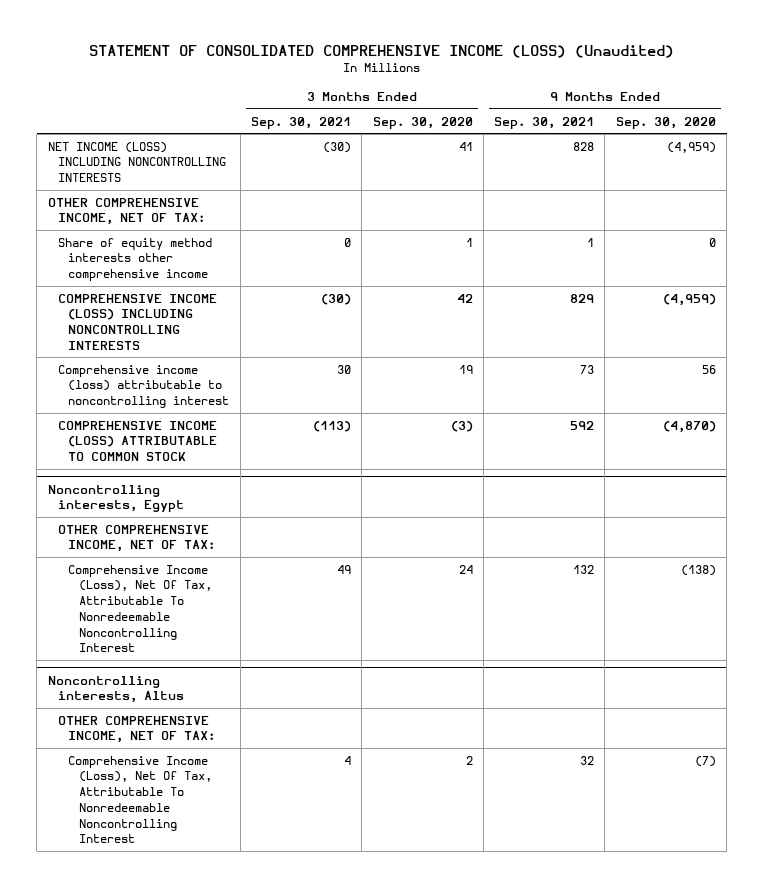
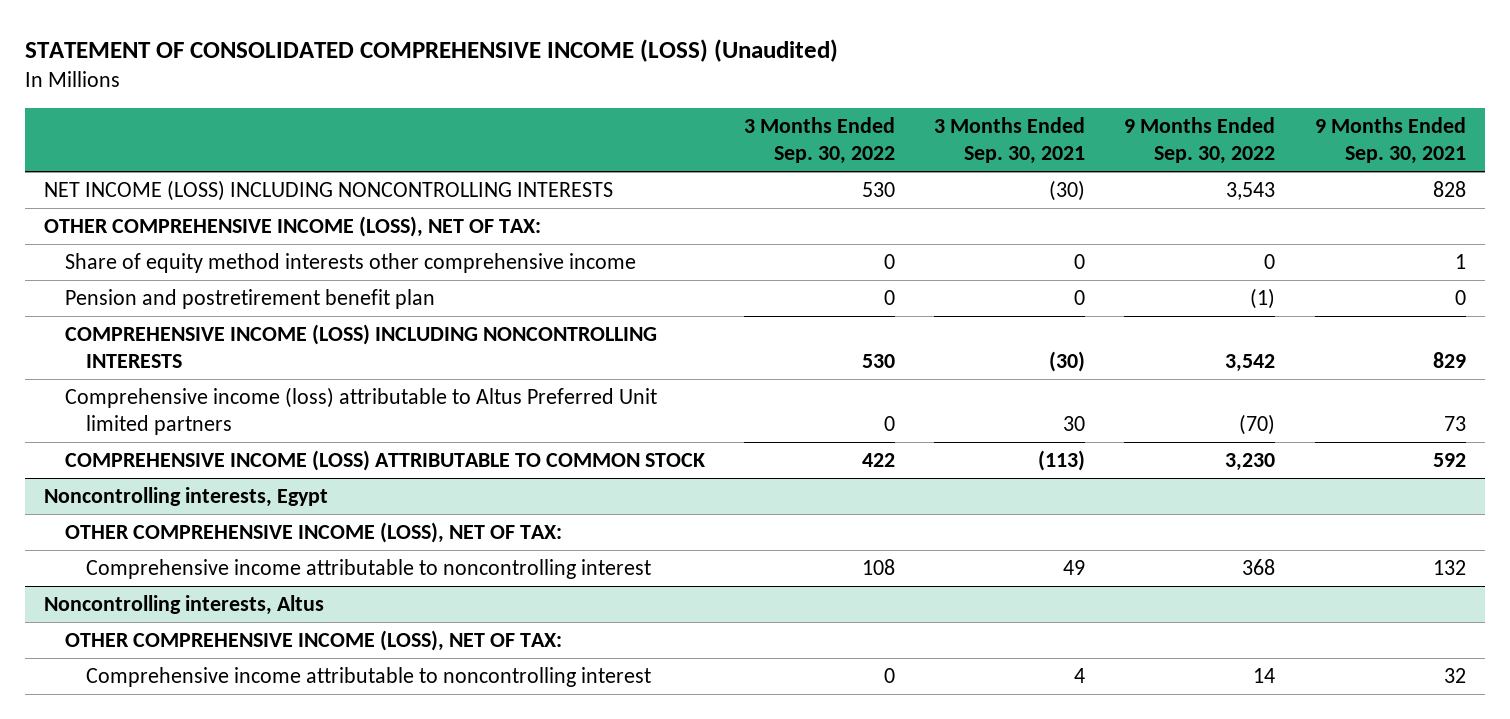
- | 3 Months Ended Sep. 30, 2021 | 3 Months Ended Sep. 30, 2020 | 9 Months Ended Sep. 30, 2021 | 9 Months Ended Sep. 30, 2020
+ | 3 Months Ended Sep. 30, 2022 | 3 Months Ended Sep. 30, 2021 | 9 Months Ended Sep. 30, 2022 | 9 Months Ended Sep. 30, 2021
- OTHER COMPREHENSIVE INCOME, NET OF TAX:
+ OTHER COMPREHENSIVE INCOME (LOSS), NET OF TAX:
+ Pension and postretirement benefit plan | 0 | 0 | (1) | 0
- Comprehensive income (loss) attributable to noncontrolling interest | 30 | 19 | 73 | 56
+ Comprehensive income (loss) attributable to Altus Preferred Unit limited partners | 0 | 30 | (70) | 73
@ Noncontrolling interests, Egypt
- OTHER COMPREHENSIVE INCOME, NET OF TAX:
- Comprehensive Income (Loss), Net Of Tax, Attributable To Nonredeemable Noncontrolling Interest | 49 | 24 | 132 | (138)
+ OTHER COMPREHENSIVE INCOME (LOSS), NET OF TAX:
+ Comprehensive income attributable to noncontrolling interest | 108 | 49 | 368 | 132
@ Noncontrolling interests, Altus
- OTHER COMPREHENSIVE INCOME, NET OF TAX:
- Comprehensive Income (Loss), Net Of Tax, Attributable To Nonredeemable Noncontrolling Interest | 4 | 2 | 32 | (7)
+ OTHER COMPREHENSIVE INCOME (LOSS), NET OF TAX:
+ Comprehensive income attributable to noncontrolling interest | 0 | 4 | 14 | 32

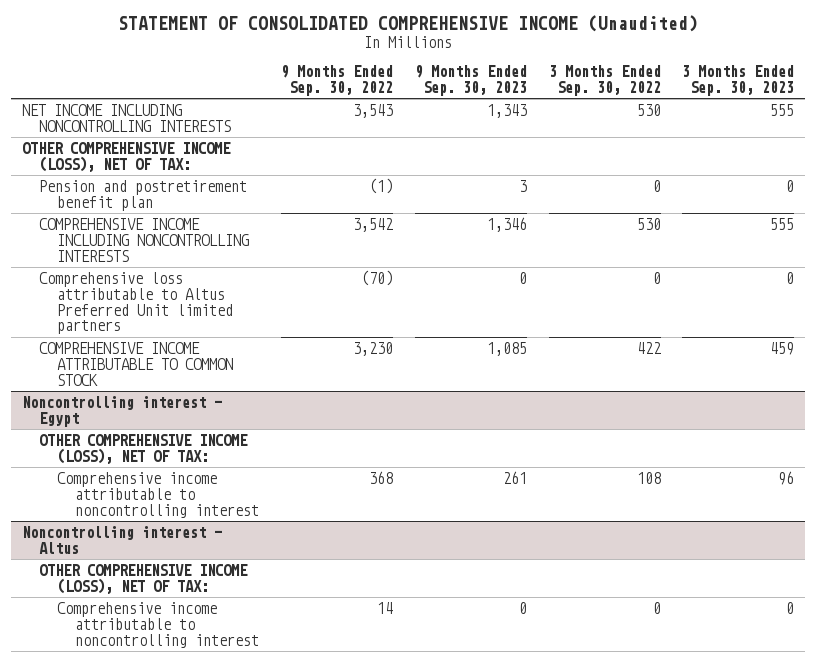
- STATEMENT OF CONSOLIDATED COMPREHENSIVE INCOME (LOSS) (Unaudited)
+ STATEMENT OF CONSOLIDATED COMPREHENSIVE INCOME (Unaudited)
- | 3 Months Ended Sep. 30, 2022 | 3 Months Ended Sep. 30, 2021 | 9 Months Ended Sep. 30, 2022 | 9 Months Ended Sep. 30, 2021
+ | 9 Months Ended Sep. 30, 2022 | 9 Months Ended Sep. 30, 2023 | 3 Months Ended Sep. 30, 2022 | 3 Months Ended Sep. 30, 2023
- NET INCOME (LOSS) INCLUDING NONCONTROLLING INTERESTS | 530 | (30) | 3,543 | 828
+ NET INCOME INCLUDING NONCONTROLLING INTERESTS | 3,543 | 1,343 | 530 | 555
- Share of equity method interests other comprehensive income | 0 | 0 | 0 | 1
- COMPREHENSIVE INCOME (LOSS) INCLUDING NONCONTROLLING INTERESTS | 530 | (30) | 3,542 | 829
- Comprehensive income (loss) attributable to Altus Preferred Unit limited partners | 0 | 30 | (70) | 73
- COMPREHENSIVE INCOME (LOSS) ATTRIBUTABLE TO COMMON STOCK | 422 | (113) | 3,230 | 592
- Noncontrolling interests, Egypt
+ COMPREHENSIVE INCOME INCLUDING NONCONTROLLING INTERESTS | 3,542 | 1,346 | 530 | 555
+ Comprehensive loss attributable to Altus Preferred Unit limited partners | (70) | 0 | 0 | 0
+ COMPREHENSIVE INCOME ATTRIBUTABLE TO COMMON STOCK | 3,230 | 1,085 | 422 | 459
+ Noncontrolling interest - Egypt
- Noncontrolling interests, Altus
+ Noncontrolling interest - Altus

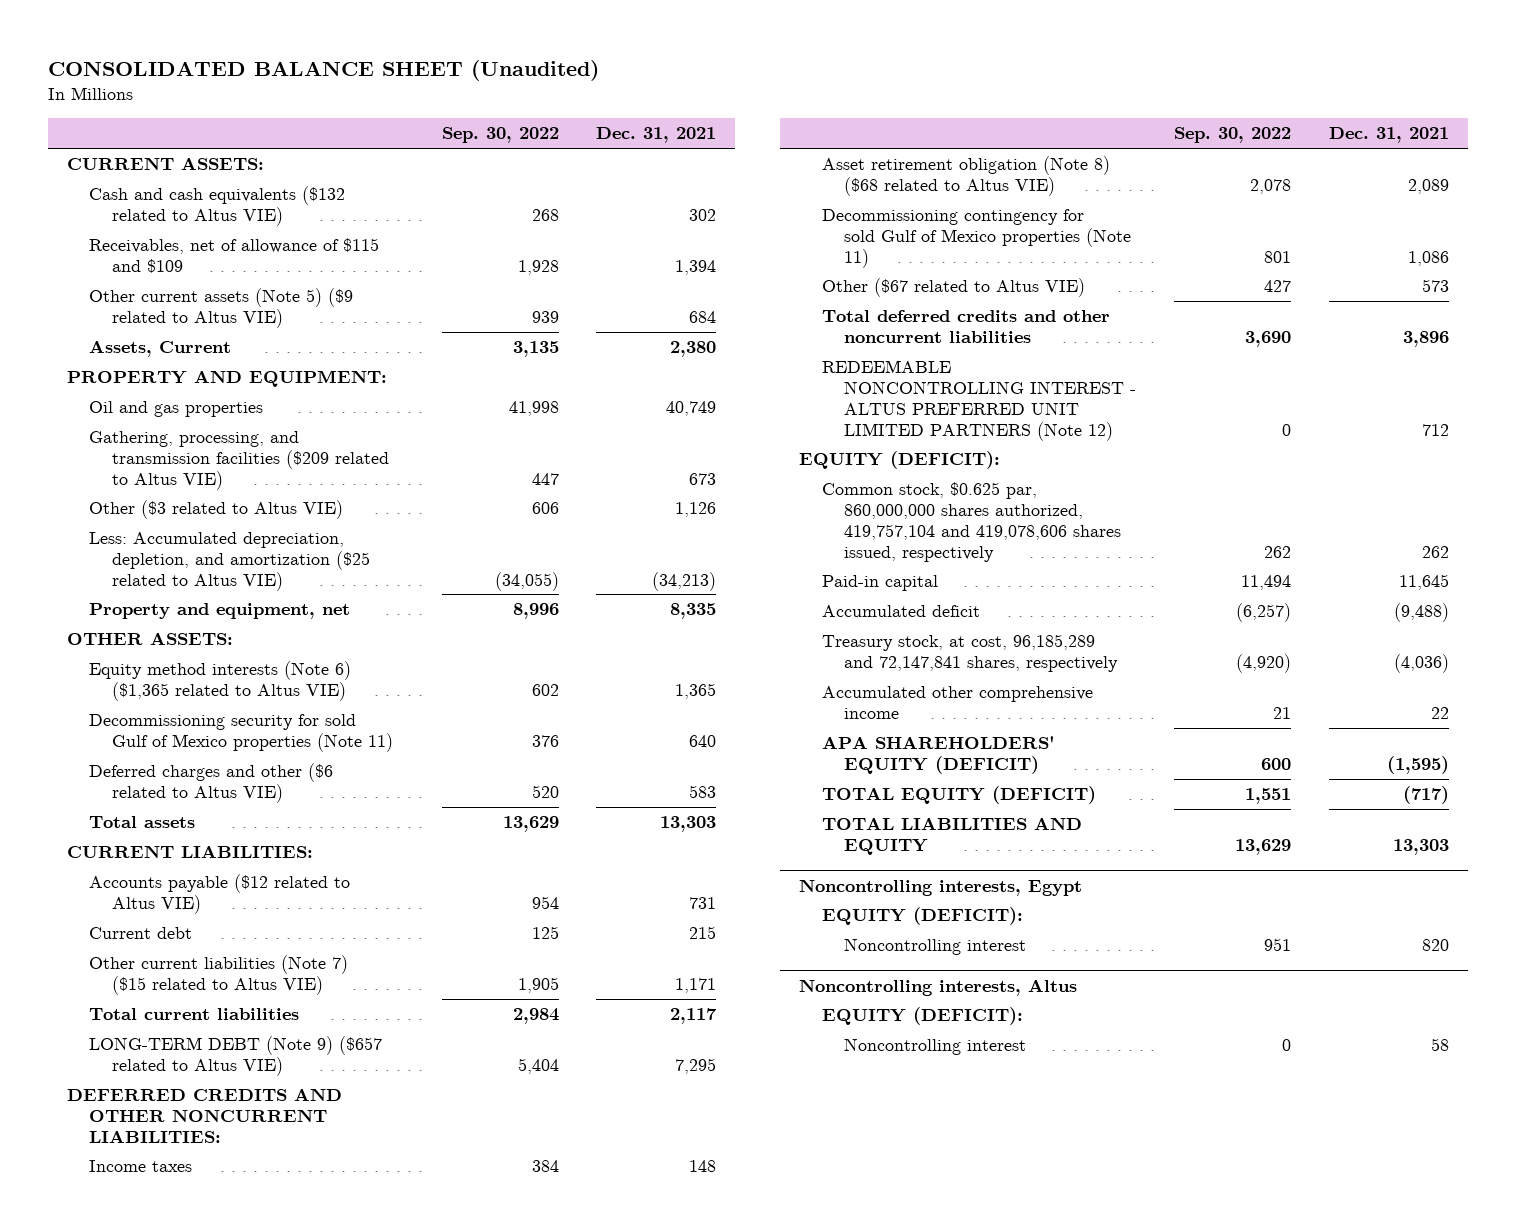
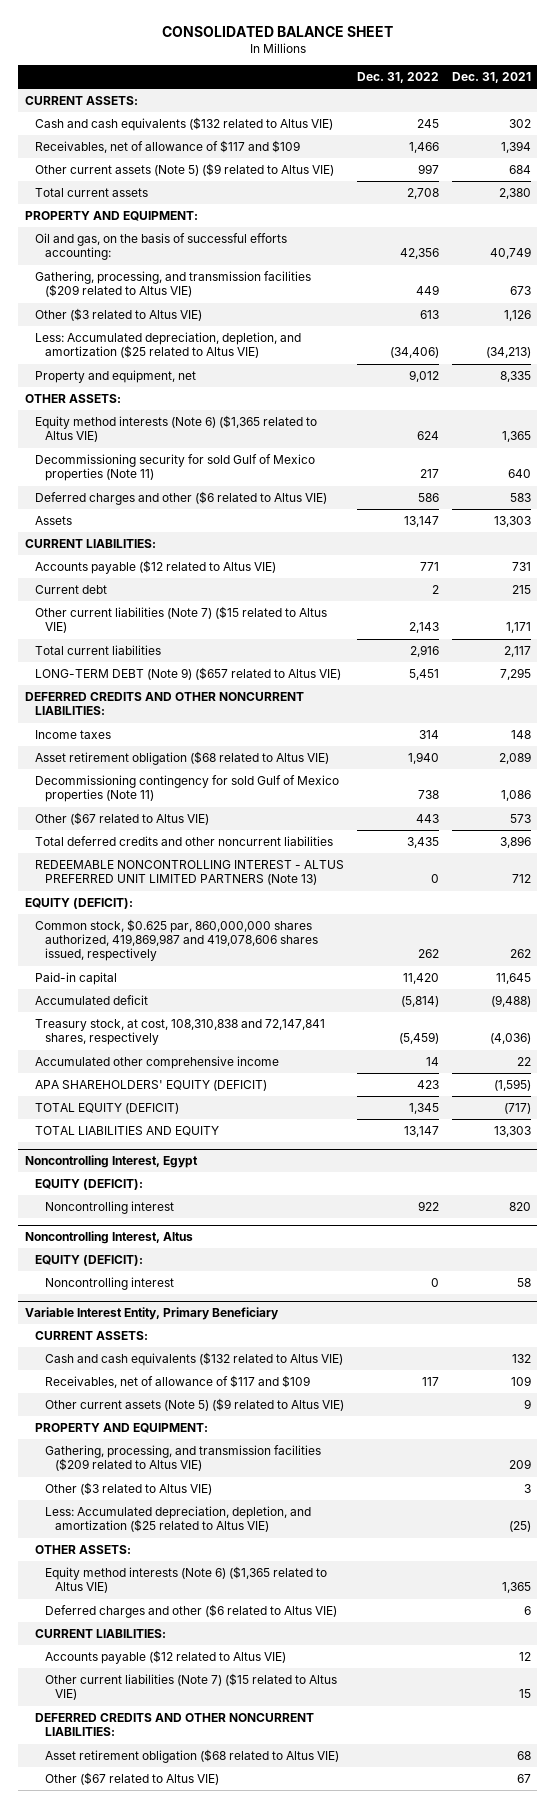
- CONSOLIDATED BALANCE SHEET (Unaudited)
+ CONSOLIDATED BALANCE SHEET
- | Sep. 30, 2022 | Dec. 31, 2021
+ | Dec. 31, 2022 | Dec. 31, 2021
- Receivables, net of allowance of $115 and $109 | 1,928 | 1,394
+ Receivables, net of allowance of $117 and $109 | 1,466 | 1,394
- Assets, Current | 3,135 | 2,380
+ Total current assets | 2,708 | 2,380
- Oil and gas properties | 41,998 | 40,749
+ Oil and gas, on the basis of successful efforts accounting: | 42,356 | 40,749
- Total assets | 13,629 | 13,303
+ Assets | 13,147 | 13,303
- Asset retirement obligation (Note 8) ($68 related to Altus VIE) | 2,078 | 2,089
+ Asset retirement obligation ($68 related to Altus VIE) | 1,940 | 2,089
- REDEEMABLE NONCONTROLLING INTEREST - ALTUS PREFERRED UNIT LIMITED PARTNERS (Note 12) | 0 | 712
+ REDEEMABLE NONCONTROLLING INTEREST - ALTUS PREFERRED UNIT LIMITED PARTNERS (Note 13) | 0 | 712
- Common stock, $0.625 par, 860,000,000 shares authorized, 419,757,104 and 419,078,606 shares issued, respectively | 262 | 262
+ Common stock, $0.625 par, 860,000,000 shares authorized, 419,869,987 and 419,078,606 shares issued, respectively | 262 | 262
- Treasury stock, at cost, 96,185,289 and 72,147,841 shares, respectively | (4,920) | (4,036)
+ Treasury stock, at cost, 108,310,838 and 72,147,841 shares, respectively | (5,459) | (4,036)
- Noncontrolling interests, Egypt
+ Noncontrolling Interest, Egypt
- Noncontrolling interests, Altus
+ Noncontrolling Interest, Altus
+ Variable Interest Entity, Primary Beneficiary
+ CURRENT ASSETS:
+ Cash and cash equivalents ($132 related to Altus VIE) | | 132
+ Receivables, net of allowance of $117 and $109 | 117 | 109
+ Other current assets (Note 5) ($9 related to Altus VIE) | | 9
+ PROPERTY AND EQUIPMENT:
+ Gathering, processing, and transmission facilities ($209 related to Altus VIE) | | 209
+ Other ($3 related to Altus VIE) | | 3
+ Less: Accumulated depreciation, depletion, and amortization ($25 related to Altus VIE) | | (25)
+ OTHER ASSETS:
+ Equity method interests (Note 6) ($1,365 related to Altus VIE) | | 1,365
+ Deferred charges and other ($6 related to Altus VIE) | | 6
+ CURRENT LIABILITIES:
+ Accounts payable ($12 related to Altus VIE) | | 12
+ Other current liabilities (Note 7) ($15 related to Altus VIE) | | 15
+ DEFERRED CREDITS AND OTHER NONCURRENT LIABILITIES:
+ Asset retirement obligation ($68 related to Altus VIE) | | 68
+ Other ($67 related to Altus VIE) | | 67

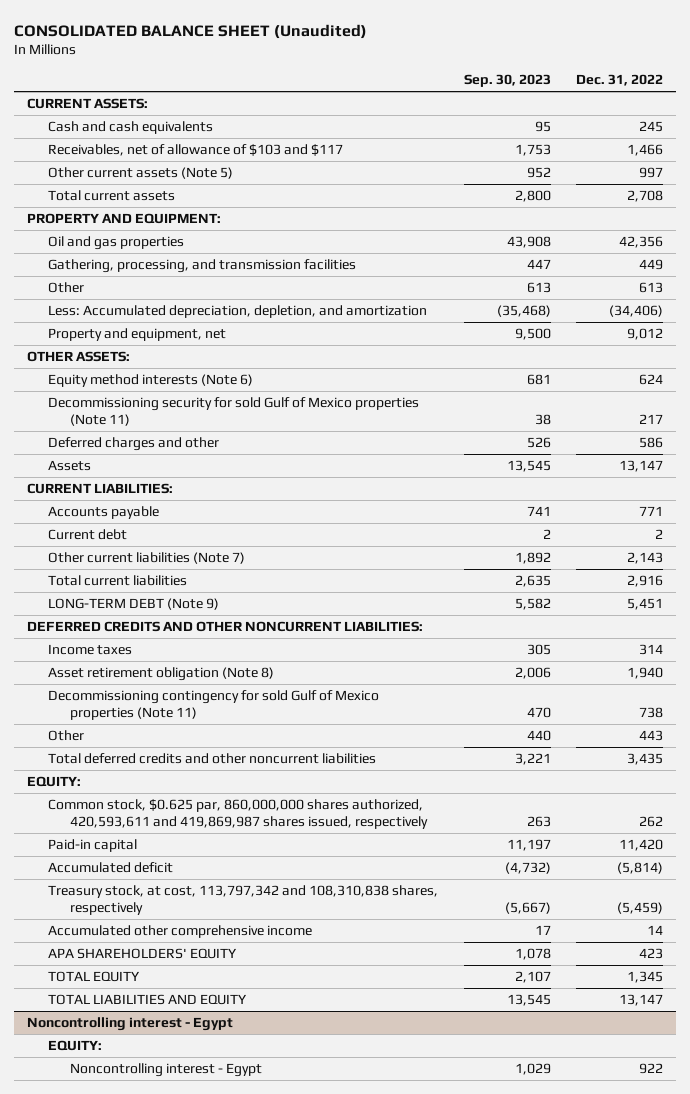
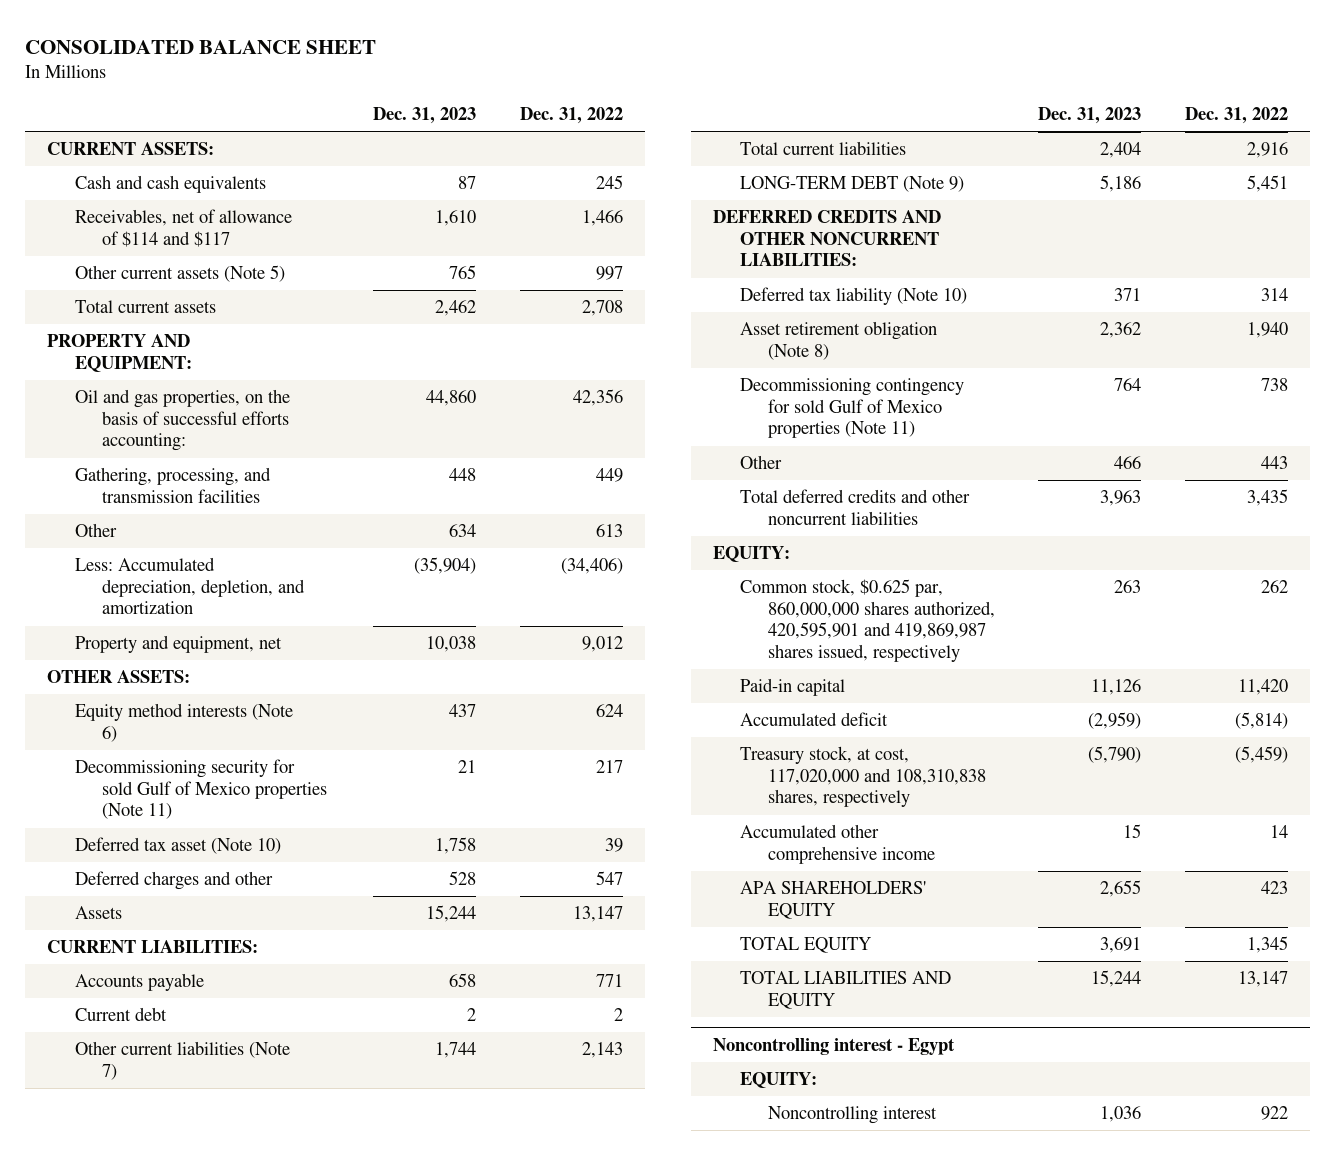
- CONSOLIDATED BALANCE SHEET (Unaudited)
+ CONSOLIDATED BALANCE SHEET
- | Sep. 30, 2023 | Dec. 31, 2022
+ | Dec. 31, 2023 | Dec. 31, 2022
- Receivables, net of allowance of $103 and $117 | 1,753 | 1,466
+ Receivables, net of allowance of $114 and $117 | 1,610 | 1,466
- Oil and gas properties | 43,908 | 42,356
+ Oil and gas properties, on the basis of successful efforts accounting: | 44,860 | 42,356
- Deferred charges and other | 526 | 586
+ Deferred tax asset (Note 10) | 1,758 | 39
+ Deferred charges and other | 528 | 547
- Income taxes | 305 | 314
+ Deferred tax liability (Note 10) | 371 | 314
- Common stock, $0.625 par, 860,000,000 shares authorized, 420,593,611 and 419,869,987 shares issued, respectively | 263 | 262
+ Common stock, $0.625 par, 860,000,000 shares authorized, 420,595,901 and 419,869,987 shares issued, respectively | 263 | 262
- Treasury stock, at cost, 113,797,342 and 108,310,838 shares, respectively | (5,667) | (5,459)
+ Treasury stock, at cost, 117,020,000 and 108,310,838 shares, respectively | (5,790) | (5,459)
@ Noncontrolling interest - Egypt
- Noncontrolling interest - Egypt | 1,029 | 922
+ Noncontrolling interest | 1,036 | 922

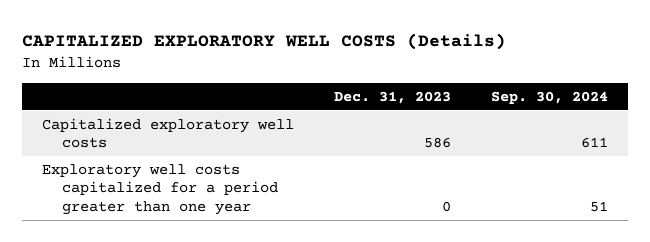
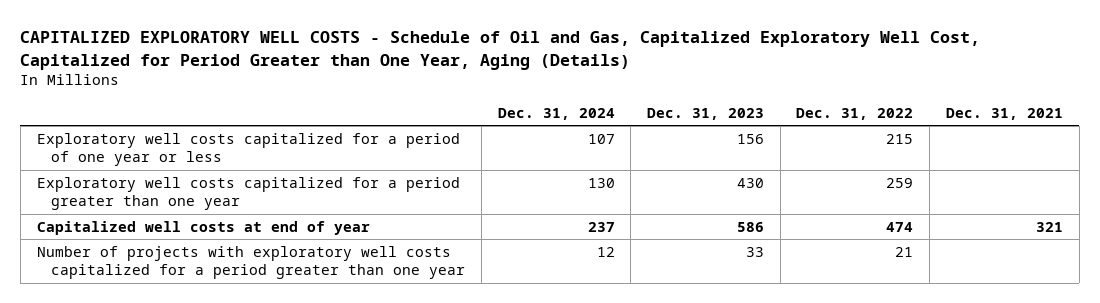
- CAPITALIZED EXPLORATORY WELL COSTS (Details)
+ CAPITALIZED EXPLORATORY WELL COSTS - Schedule of Oil and Gas, Capitalized Exploratory Well Cost, Capitalized for Period Greater than One Year, Aging (Details)
- | Dec. 31, 2023 | Sep. 30, 2024
+ | Dec. 31, 2024 | Dec. 31, 2023 | Dec. 31, 2022 | Dec. 31, 2021
- Capitalized exploratory well costs | 586 | 611
- Exploratory well costs capitalized for a period greater than one year | 0 | 51
+ Exploratory well costs capitalized for a period of one year or less | 107 | 156 | 215 |
+ Exploratory well costs capitalized for a period greater than one year | 130 | 430 | 259 |
+ Capitalized well costs at end of year | 237 | 586 | 474 | 321
+ Number of projects with exploratory well costs capitalized for a period greater than one year | 12 | 33 | 21 |

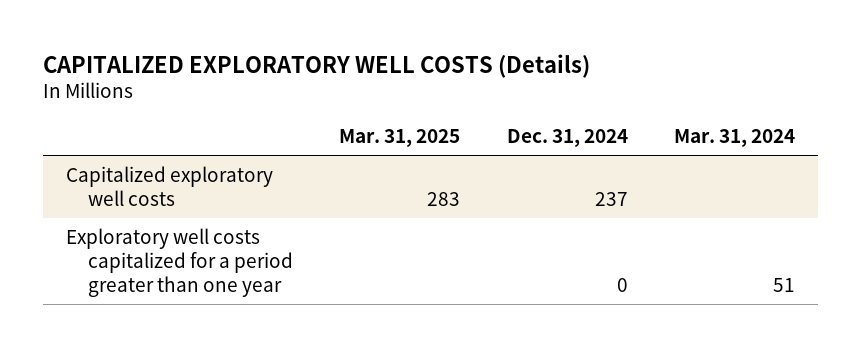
- CAPITALIZED EXPLORATORY WELL COSTS - Schedule of Oil and Gas, Capitalized Exploratory Well Cost, Capitalized for Period Greater than One Year, Aging (Details)
+ CAPITALIZED EXPLORATORY WELL COSTS (Details)
- | Dec. 31, 2024 | Dec. 31, 2023 | Dec. 31, 2022 | Dec. 31, 2021
+ | Mar. 31, 2025 | Dec. 31, 2024 | Mar. 31, 2024
- Exploratory well costs capitalized for a period of one year or less | 107 | 156 | 215 |
- Exploratory well costs capitalized for a period greater than one year | 130 | 430 | 259 |
- Capitalized well costs at end of year | 237 | 586 | 474 | 321
- Number of projects with exploratory well costs capitalized for a period greater than one year | 12 | 33 | 21 |
+ Capitalized exploratory well costs | 283 | 237 |
+ Exploratory well costs capitalized for a period greater than one year | | 0 | 51

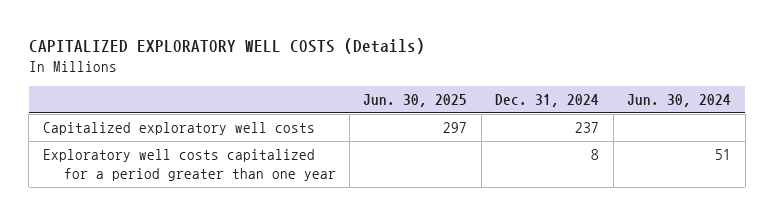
- | Mar. 31, 2025 | Dec. 31, 2024 | Mar. 31, 2024
+ | Jun. 30, 2025 | Dec. 31, 2024 | Jun. 30, 2024
- Exploratory well costs capitalized for a period greater than one year | | 0 | 51
+ Exploratory well costs capitalized for a period greater than one year | | 8 | 51

